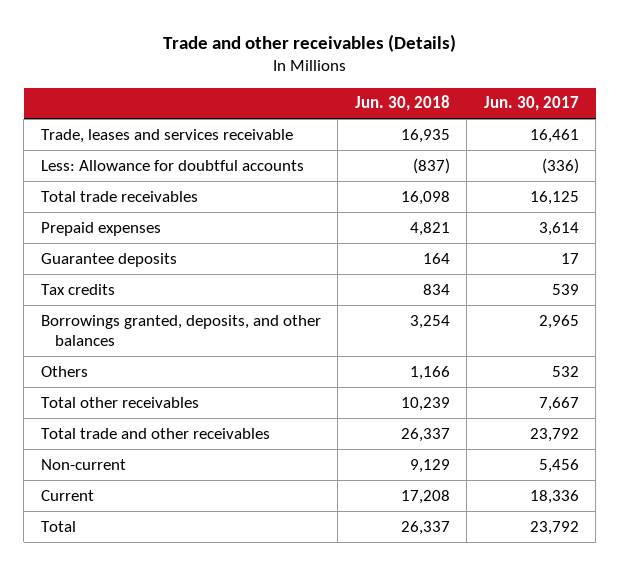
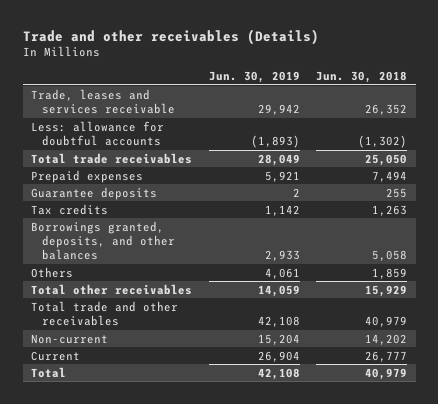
- | Jun. 30, 2018 | Jun. 30, 2017
+ | Jun. 30, 2019 | Jun. 30, 2018
- Trade, leases and services receivable | 16,935 | 16,461
- Less: Allowance for doubtful accounts | (837) | (336)
- Total trade receivables | 16,098 | 16,125
- Prepaid expenses | 4,821 | 3,614
- Guarantee deposits | 164 | 17
- Tax credits | 834 | 539
- Borrowings granted, deposits, and other balances | 3,254 | 2,965
- Others | 1,166 | 532
- Total other receivables | 10,239 | 7,667
- Total trade and other receivables | 26,337 | 23,792
- Non-current | 9,129 | 5,456
- Current | 17,208 | 18,336
- Total | 26,337 | 23,792
+ Trade, leases and services receivable | 29,942 | 26,352
+ Less: allowance for doubtful accounts | (1,893) | (1,302)
+ Total trade receivables | 28,049 | 25,050
+ Prepaid expenses | 5,921 | 7,494
+ Guarantee deposits | 2 | 255
+ Tax credits | 1,142 | 1,263
+ Borrowings granted, deposits, and other balances | 2,933 | 5,058
+ Others | 4,061 | 1,859
+ Total other receivables | 14,059 | 15,929
+ Total trade and other receivables | 42,108 | 40,979
+ Non-current | 15,204 | 14,202
+ Current | 26,904 | 26,777
+ Total | 42,108 | 40,979

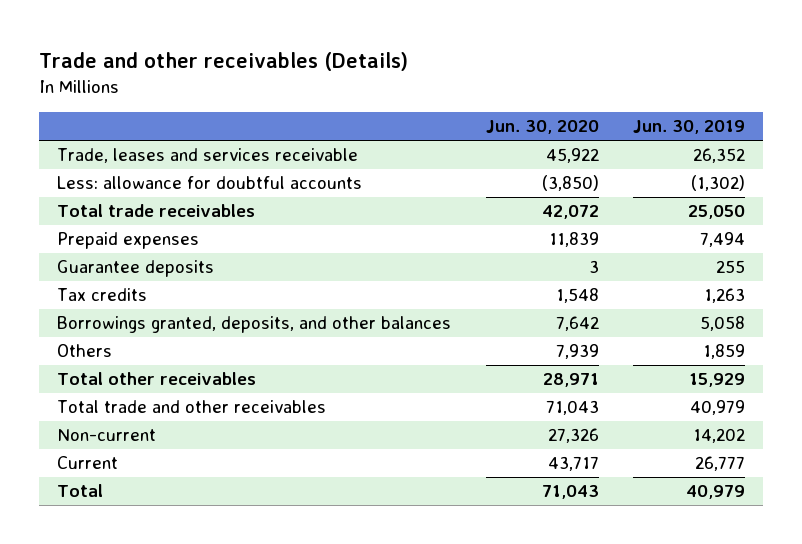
- | Jun. 30, 2019 | Jun. 30, 2018
+ | Jun. 30, 2020 | Jun. 30, 2019
- Trade, leases and services receivable | 29,942 | 26,352
- Less: allowance for doubtful accounts | (1,893) | (1,302)
- Total trade receivables | 28,049 | 25,050
- Prepaid expenses | 5,921 | 7,494
- Guarantee deposits | 2 | 255
- Tax credits | 1,142 | 1,263
- Borrowings granted, deposits, and other balances | 2,933 | 5,058
- Others | 4,061 | 1,859
- Total other receivables | 14,059 | 15,929
- Total trade and other receivables | 42,108 | 40,979
- Non-current | 15,204 | 14,202
- Current | 26,904 | 26,777
- Total | 42,108 | 40,979
+ Trade, leases and services receivable | 45,922 | 26,352
+ Less: allowance for doubtful accounts | (3,850) | (1,302)
+ Total trade receivables | 42,072 | 25,050
+ Prepaid expenses | 11,839 | 7,494
+ Guarantee deposits | 3 | 255
+ Tax credits | 1,548 | 1,263
+ Borrowings granted, deposits, and other balances | 7,642 | 5,058
+ Others | 7,939 | 1,859
+ Total other receivables | 28,971 | 15,929
+ Total trade and other receivables | 71,043 | 40,979
+ Non-current | 27,326 | 14,202
+ Current | 43,717 | 26,777
+ Total | 71,043 | 40,979

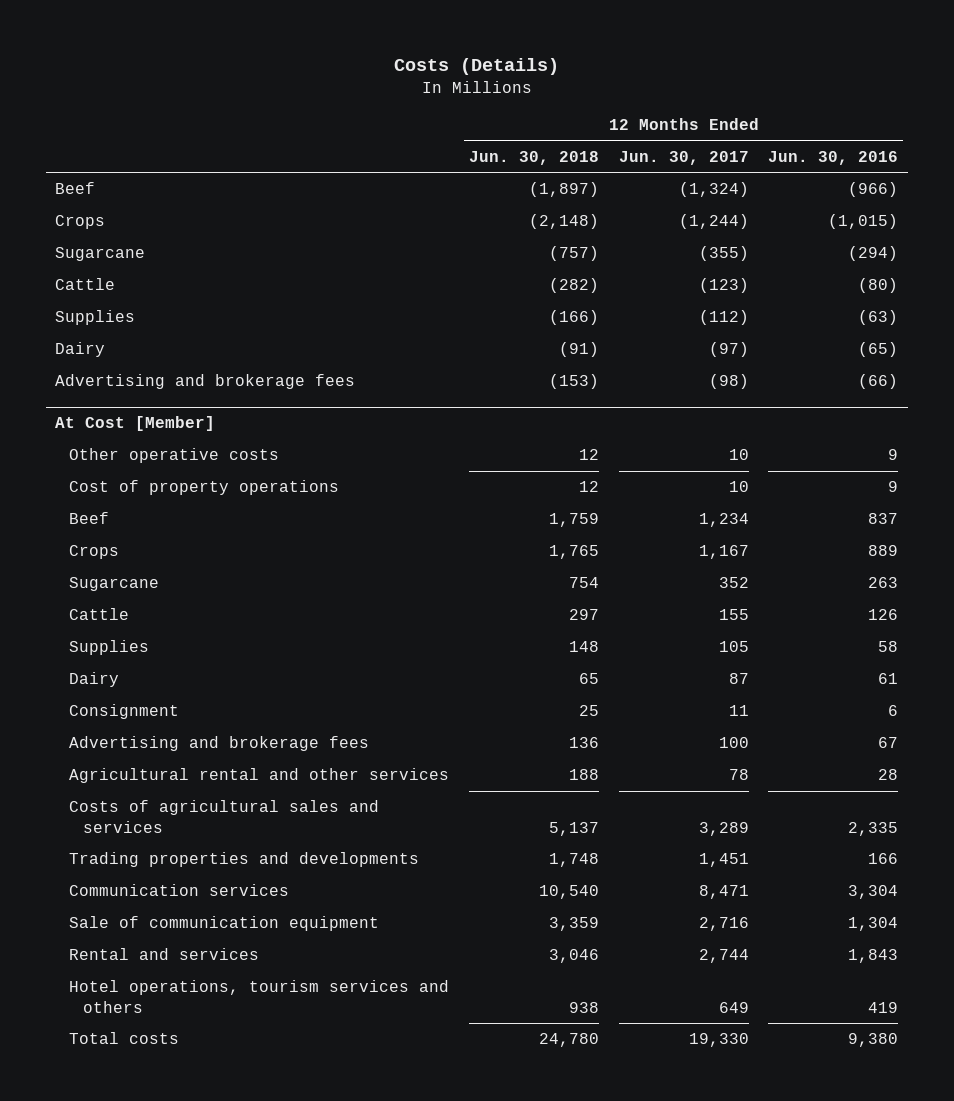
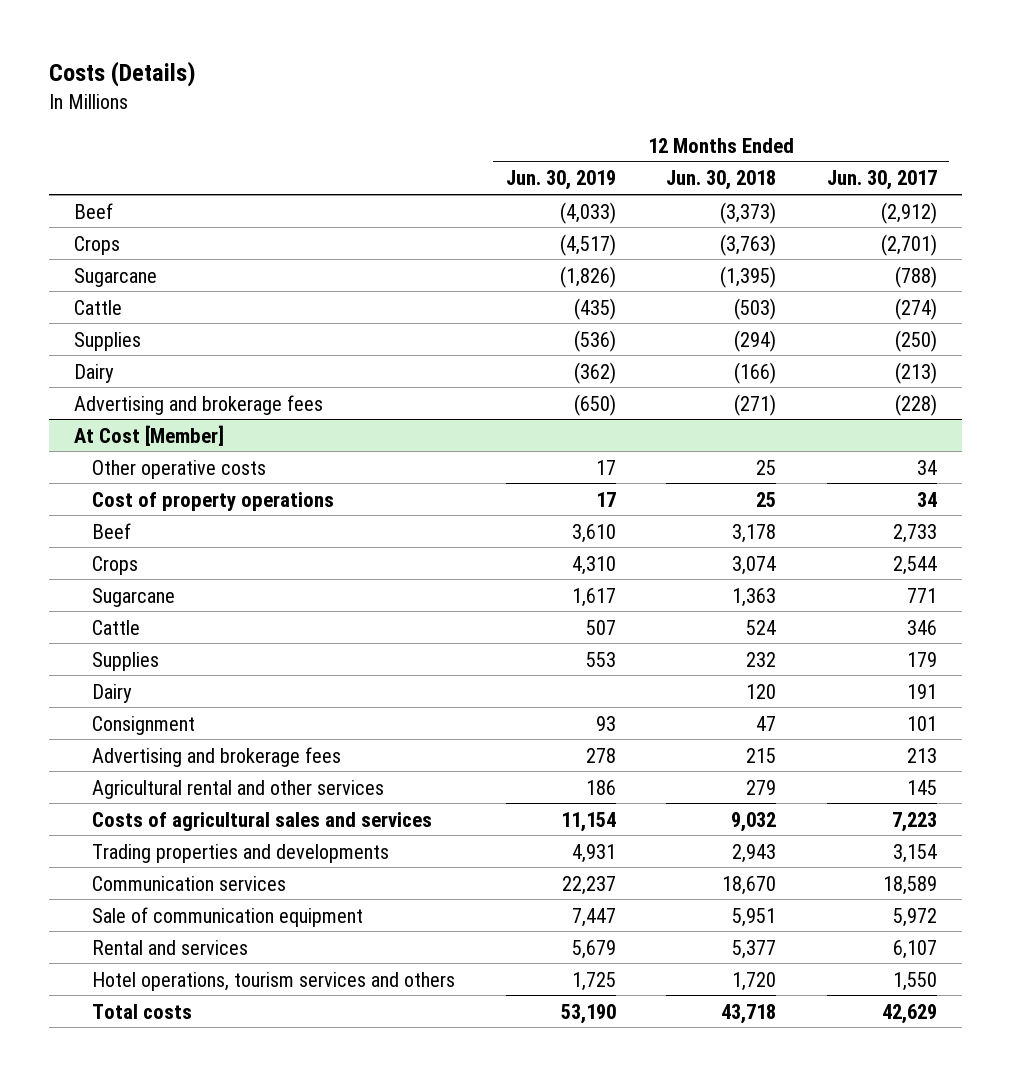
- | 12 Months Ended Jun. 30, 2018 | 12 Months Ended Jun. 30, 2017 | 12 Months Ended Jun. 30, 2016
+ | 12 Months Ended Jun. 30, 2019 | 12 Months Ended Jun. 30, 2018 | 12 Months Ended Jun. 30, 2017
- Beef | (1,897) | (1,324) | (966)
- Crops | (2,148) | (1,244) | (1,015)
- Sugarcane | (757) | (355) | (294)
- Cattle | (282) | (123) | (80)
- Supplies | (166) | (112) | (63)
- Dairy | (91) | (97) | (65)
- Advertising and brokerage fees | (153) | (98) | (66)
+ Beef | (4,033) | (3,373) | (2,912)
+ Crops | (4,517) | (3,763) | (2,701)
+ Sugarcane | (1,826) | (1,395) | (788)
+ Cattle | (435) | (503) | (274)
+ Supplies | (536) | (294) | (250)
+ Dairy | (362) | (166) | (213)
+ Advertising and brokerage fees | (650) | (271) | (228)
@ At Cost [Member]
- Other operative costs | 12 | 10 | 9
- Cost of property operations | 12 | 10 | 9
- Beef | 1,759 | 1,234 | 837
- Crops | 1,765 | 1,167 | 889
- Sugarcane | 754 | 352 | 263
- Cattle | 297 | 155 | 126
- Supplies | 148 | 105 | 58
- Dairy | 65 | 87 | 61
- Consignment | 25 | 11 | 6
- Advertising and brokerage fees | 136 | 100 | 67
- Agricultural rental and other services | 188 | 78 | 28
- Costs of agricultural sales and services | 5,137 | 3,289 | 2,335
- Trading properties and developments | 1,748 | 1,451 | 166
- Communication services | 10,540 | 8,471 | 3,304
- Sale of communication equipment | 3,359 | 2,716 | 1,304
- Rental and services | 3,046 | 2,744 | 1,843
- Hotel operations, tourism services and others | 938 | 649 | 419
- Total costs | 24,780 | 19,330 | 9,380
+ Other operative costs | 17 | 25 | 34
+ Cost of property operations | 17 | 25 | 34
+ Beef | 3,610 | 3,178 | 2,733
+ Crops | 4,310 | 3,074 | 2,544
+ Sugarcane | 1,617 | 1,363 | 771
+ Cattle | 507 | 524 | 346
+ Supplies | 553 | 232 | 179
+ Dairy | | 120 | 191
+ Consignment | 93 | 47 | 101
+ Advertising and brokerage fees | 278 | 215 | 213
+ Agricultural rental and other services | 186 | 279 | 145
+ Costs of agricultural sales and services | 11,154 | 9,032 | 7,223
+ Trading properties and developments | 4,931 | 2,943 | 3,154
+ Communication services | 22,237 | 18,670 | 18,589
+ Sale of communication equipment | 7,447 | 5,951 | 5,972
+ Rental and services | 5,679 | 5,377 | 6,107
+ Hotel operations, tourism services and others | 1,725 | 1,720 | 1,550
+ Total costs | 53,190 | 43,718 | 42,629

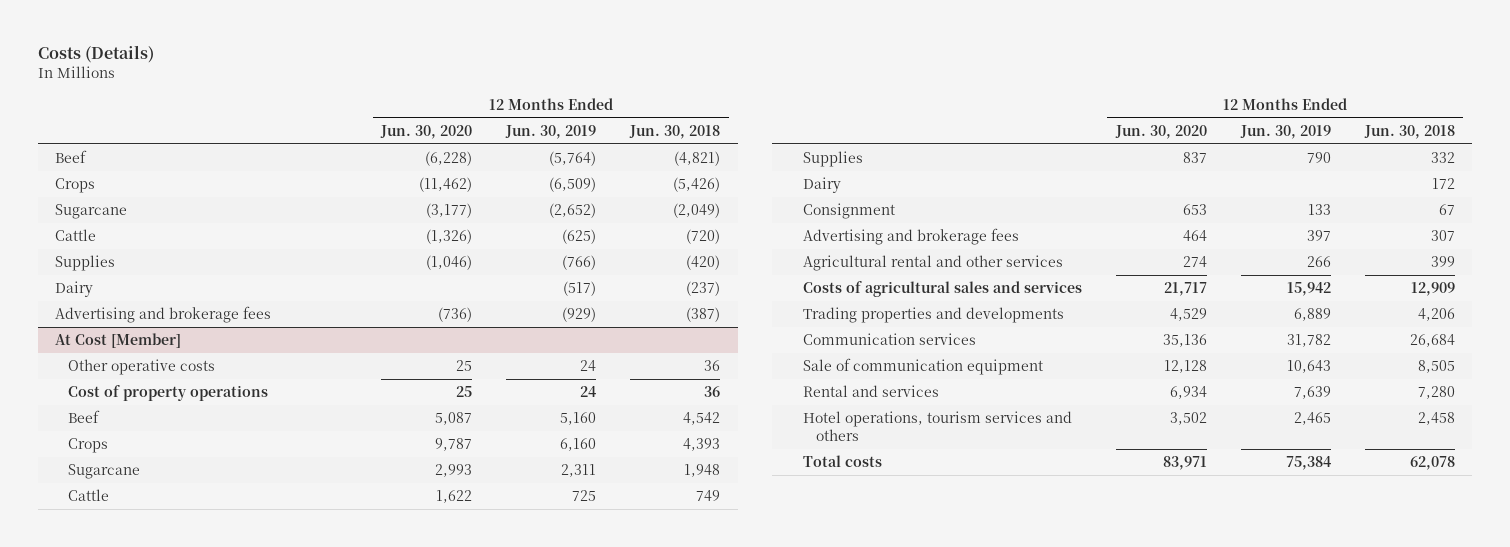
- | 12 Months Ended Jun. 30, 2019 | 12 Months Ended Jun. 30, 2018 | 12 Months Ended Jun. 30, 2017
+ | 12 Months Ended Jun. 30, 2020 | 12 Months Ended Jun. 30, 2019 | 12 Months Ended Jun. 30, 2018
- Beef | (4,033) | (3,373) | (2,912)
- Crops | (4,517) | (3,763) | (2,701)
- Sugarcane | (1,826) | (1,395) | (788)
- Cattle | (435) | (503) | (274)
- Supplies | (536) | (294) | (250)
- Dairy | (362) | (166) | (213)
- Advertising and brokerage fees | (650) | (271) | (228)
+ Beef | (6,228) | (5,764) | (4,821)
+ Crops | (11,462) | (6,509) | (5,426)
+ Sugarcane | (3,177) | (2,652) | (2,049)
+ Cattle | (1,326) | (625) | (720)
+ Supplies | (1,046) | (766) | (420)
+ Dairy | | (517) | (237)
+ Advertising and brokerage fees | (736) | (929) | (387)
@ At Cost [Member]
- Other operative costs | 17 | 25 | 34
- Cost of property operations | 17 | 25 | 34
- Beef | 3,610 | 3,178 | 2,733
- Crops | 4,310 | 3,074 | 2,544
- Sugarcane | 1,617 | 1,363 | 771
- Cattle | 507 | 524 | 346
- Supplies | 553 | 232 | 179
- Dairy | | 120 | 191
- Consignment | 93 | 47 | 101
- Advertising and brokerage fees | 278 | 215 | 213
- Agricultural rental and other services | 186 | 279 | 145
- Costs of agricultural sales and services | 11,154 | 9,032 | 7,223
- Trading properties and developments | 4,931 | 2,943 | 3,154
- Communication services | 22,237 | 18,670 | 18,589
- Sale of communication equipment | 7,447 | 5,951 | 5,972
- Rental and services | 5,679 | 5,377 | 6,107
- Hotel operations, tourism services and others | 1,725 | 1,720 | 1,550
- Total costs | 53,190 | 43,718 | 42,629
+ Other operative costs | 25 | 24 | 36
+ Cost of property operations | 25 | 24 | 36
+ Beef | 5,087 | 5,160 | 4,542
+ Crops | 9,787 | 6,160 | 4,393
+ Sugarcane | 2,993 | 2,311 | 1,948
+ Cattle | 1,622 | 725 | 749
+ Supplies | 837 | 790 | 332
+ Dairy | | | 172
+ Consignment | 653 | 133 | 67
+ Advertising and brokerage fees | 464 | 397 | 307
+ Agricultural rental and other services | 274 | 266 | 399
+ Costs of agricultural sales and services | 21,717 | 15,942 | 12,909
+ Trading properties and developments | 4,529 | 6,889 | 4,206
+ Communication services | 35,136 | 31,782 | 26,684
+ Sale of communication equipment | 12,128 | 10,643 | 8,505
+ Rental and services | 6,934 | 7,639 | 7,280
+ Hotel operations, tourism services and others | 3,502 | 2,465 | 2,458
+ Total costs | 83,971 | 75,384 | 62,078

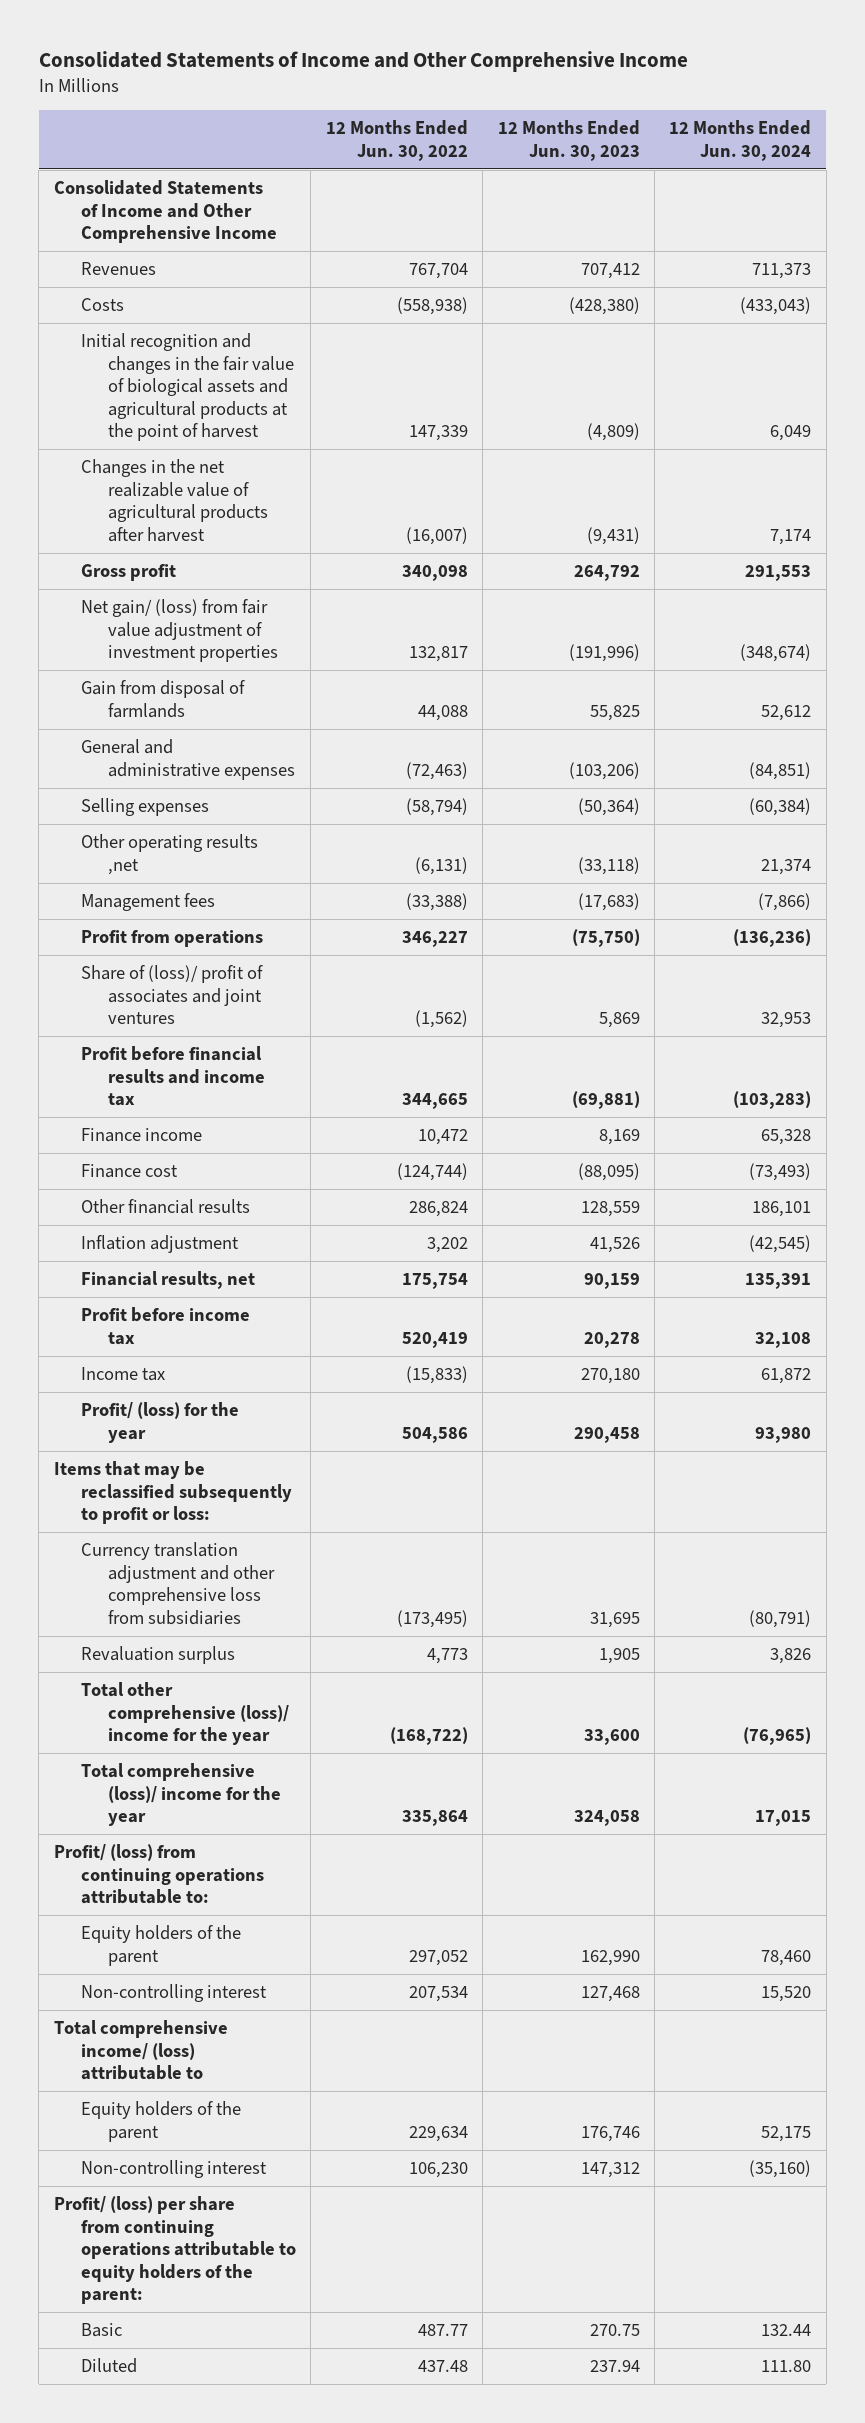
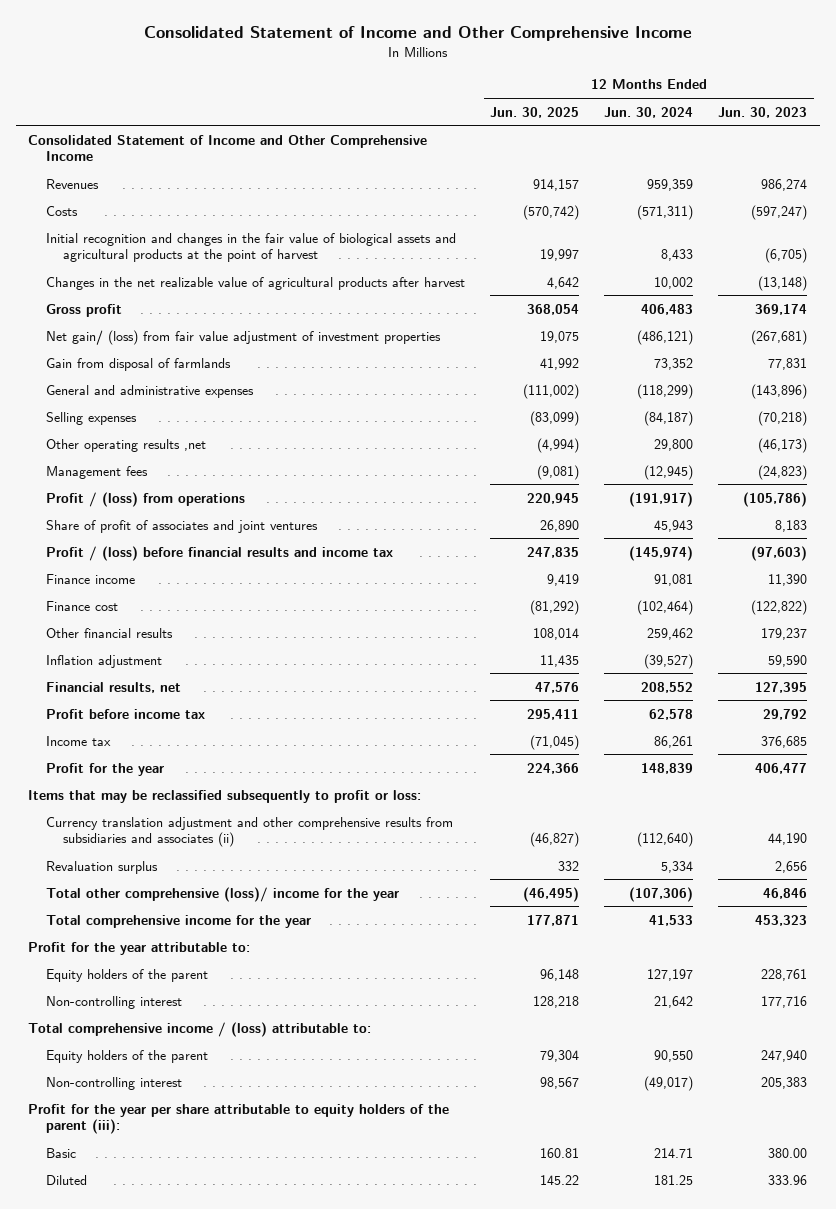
- Consolidated Statements of Income and Other Comprehensive Income
+ Consolidated Statement of Income and Other Comprehensive Income
- | 12 Months Ended Jun. 30, 2022 | 12 Months Ended Jun. 30, 2023 | 12 Months Ended Jun. 30, 2024
+ | 12 Months Ended Jun. 30, 2025 | 12 Months Ended Jun. 30, 2024 | 12 Months Ended Jun. 30, 2023
- Consolidated Statements of Income and Other Comprehensive Income
- Revenues | 767,704 | 707,412 | 711,373
- Costs | (558,938) | (428,380) | (433,043)
- Initial recognition and changes in the fair value of biological assets and agricultural products at the point of harvest | 147,339 | (4,809) | 6,049
- Changes in the net realizable value of agricultural products after harvest | (16,007) | (9,431) | 7,174
- Gross profit | 340,098 | 264,792 | 291,553
- Net gain/ (loss) from fair value adjustment of investment properties | 132,817 | (191,996) | (348,674)
- Gain from disposal of farmlands | 44,088 | 55,825 | 52,612
- General and administrative expenses | (72,463) | (103,206) | (84,851)
- Selling expenses | (58,794) | (50,364) | (60,384)
- Other operating results ,net | (6,131) | (33,118) | 21,374
- Management fees | (33,388) | (17,683) | (7,866)
- Profit from operations | 346,227 | (75,750) | (136,236)
- Share of (loss)/ profit of associates and joint ventures | (1,562) | 5,869 | 32,953
- Profit before financial results and income tax | 344,665 | (69,881) | (103,283)
- Finance income | 10,472 | 8,169 | 65,328
- Finance cost | (124,744) | (88,095) | (73,493)
- Other financial results | 286,824 | 128,559 | 186,101
- Inflation adjustment | 3,202 | 41,526 | (42,545)
- Financial results, net | 175,754 | 90,159 | 135,391
- Profit before income tax | 520,419 | 20,278 | 32,108
- Income tax | (15,833) | 270,180 | 61,872
- Profit/ (loss) for the year | 504,586 | 290,458 | 93,980
+ Consolidated Statement of Income and Other Comprehensive Income
+ Revenues | 914,157 | 959,359 | 986,274
+ Costs | (570,742) | (571,311) | (597,247)
+ Initial recognition and changes in the fair value of biological assets and agricultural products at the point of harvest | 19,997 | 8,433 | (6,705)
+ Changes in the net realizable value of agricultural products after harvest | 4,642 | 10,002 | (13,148)
+ Gross profit | 368,054 | 406,483 | 369,174
+ Net gain/ (loss) from fair value adjustment of investment properties | 19,075 | (486,121) | (267,681)
+ Gain from disposal of farmlands | 41,992 | 73,352 | 77,831
+ General and administrative expenses | (111,002) | (118,299) | (143,896)
+ Selling expenses | (83,099) | (84,187) | (70,218)
+ Other operating results ,net | (4,994) | 29,800 | (46,173)
+ Management fees | (9,081) | (12,945) | (24,823)
+ Profit / (loss) from operations | 220,945 | (191,917) | (105,786)
+ Share of profit of associates and joint ventures | 26,890 | 45,943 | 8,183
+ Profit / (loss) before financial results and income tax | 247,835 | (145,974) | (97,603)
+ Finance income | 9,419 | 91,081 | 11,390
+ Finance cost | (81,292) | (102,464) | (122,822)
+ Other financial results | 108,014 | 259,462 | 179,237
+ Inflation adjustment | 11,435 | (39,527) | 59,590
+ Financial results, net | 47,576 | 208,552 | 127,395
+ Profit before income tax | 295,411 | 62,578 | 29,792
+ Income tax | (71,045) | 86,261 | 376,685
+ Profit for the year | 224,366 | 148,839 | 406,477
- Currency translation adjustment and other comprehensive loss from subsidiaries | (173,495) | 31,695 | (80,791)
- Revaluation surplus | 4,773 | 1,905 | 3,826
- Total other comprehensive (loss)/ income for the year | (168,722) | 33,600 | (76,965)
- Total comprehensive (loss)/ income for the year | 335,864 | 324,058 | 17,015
- Profit/ (loss) from continuing operations attributable to:
- Equity holders of the parent | 297,052 | 162,990 | 78,460
- Non-controlling interest | 207,534 | 127,468 | 15,520
- Total comprehensive income/ (loss) attributable to
- Equity holders of the parent | 229,634 | 176,746 | 52,175
- Non-controlling interest | 106,230 | 147,312 | (35,160)
- Profit/ (loss) per share from continuing operations attributable to equity holders of the parent:
- Basic | 487.77 | 270.75 | 132.44
- Diluted | 437.48 | 237.94 | 111.80
+ Currency translation adjustment and other comprehensive results from subsidiaries and associates (ii) | (46,827) | (112,640) | 44,190
+ Revaluation surplus | 332 | 5,334 | 2,656
+ Total other comprehensive (loss)/ income for the year | (46,495) | (107,306) | 46,846
+ Total comprehensive income for the year | 177,871 | 41,533 | 453,323
+ Profit for the year attributable to:
+ Equity holders of the parent | 96,148 | 127,197 | 228,761
+ Non-controlling interest | 128,218 | 21,642 | 177,716
+ Total comprehensive income / (loss) attributable to:
+ Equity holders of the parent | 79,304 | 90,550 | 247,940
+ Non-controlling interest | 98,567 | (49,017) | 205,383
+ Profit for the year per share attributable to equity holders of the parent (iii):
+ Basic | 160.81 | 214.71 | 380.00
+ Diluted | 145.22 | 181.25 | 333.96

